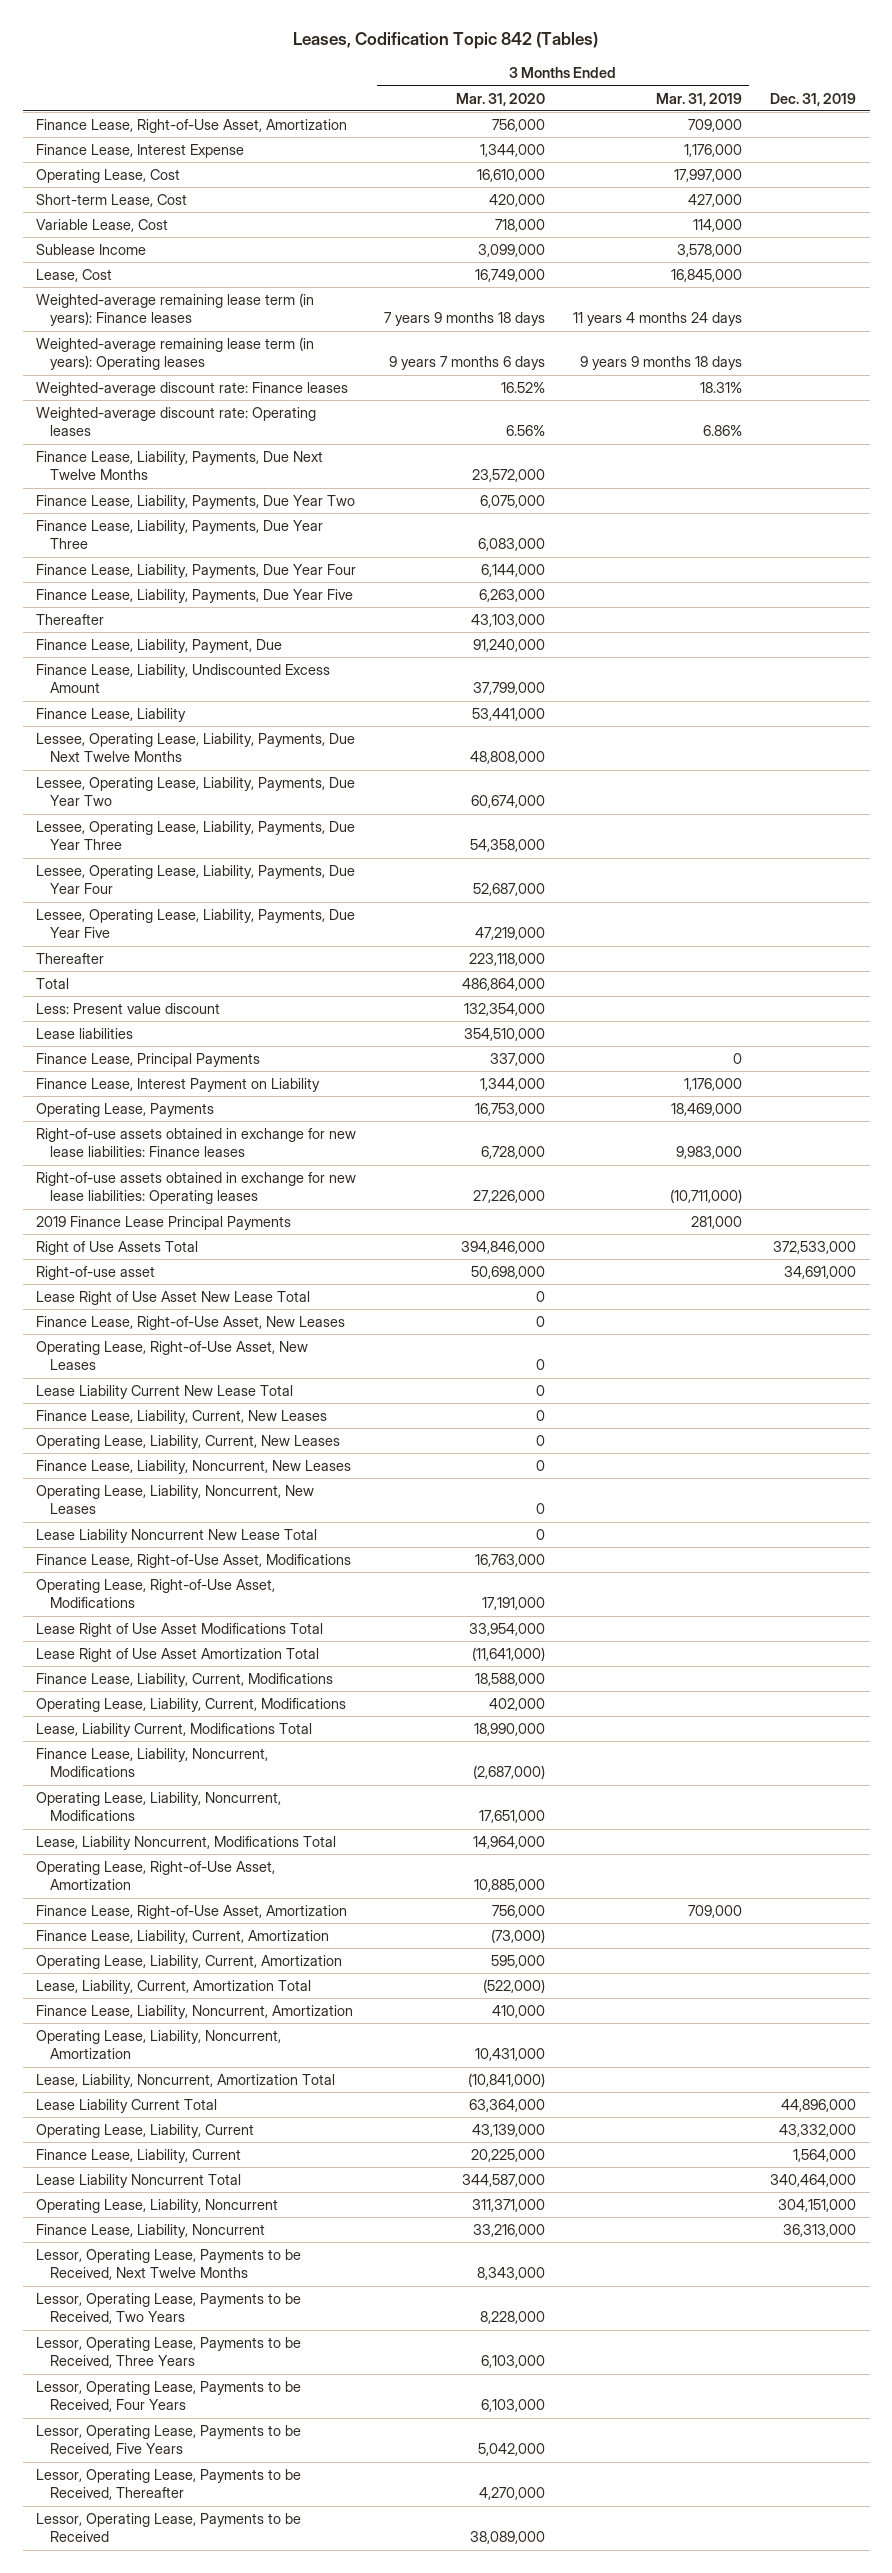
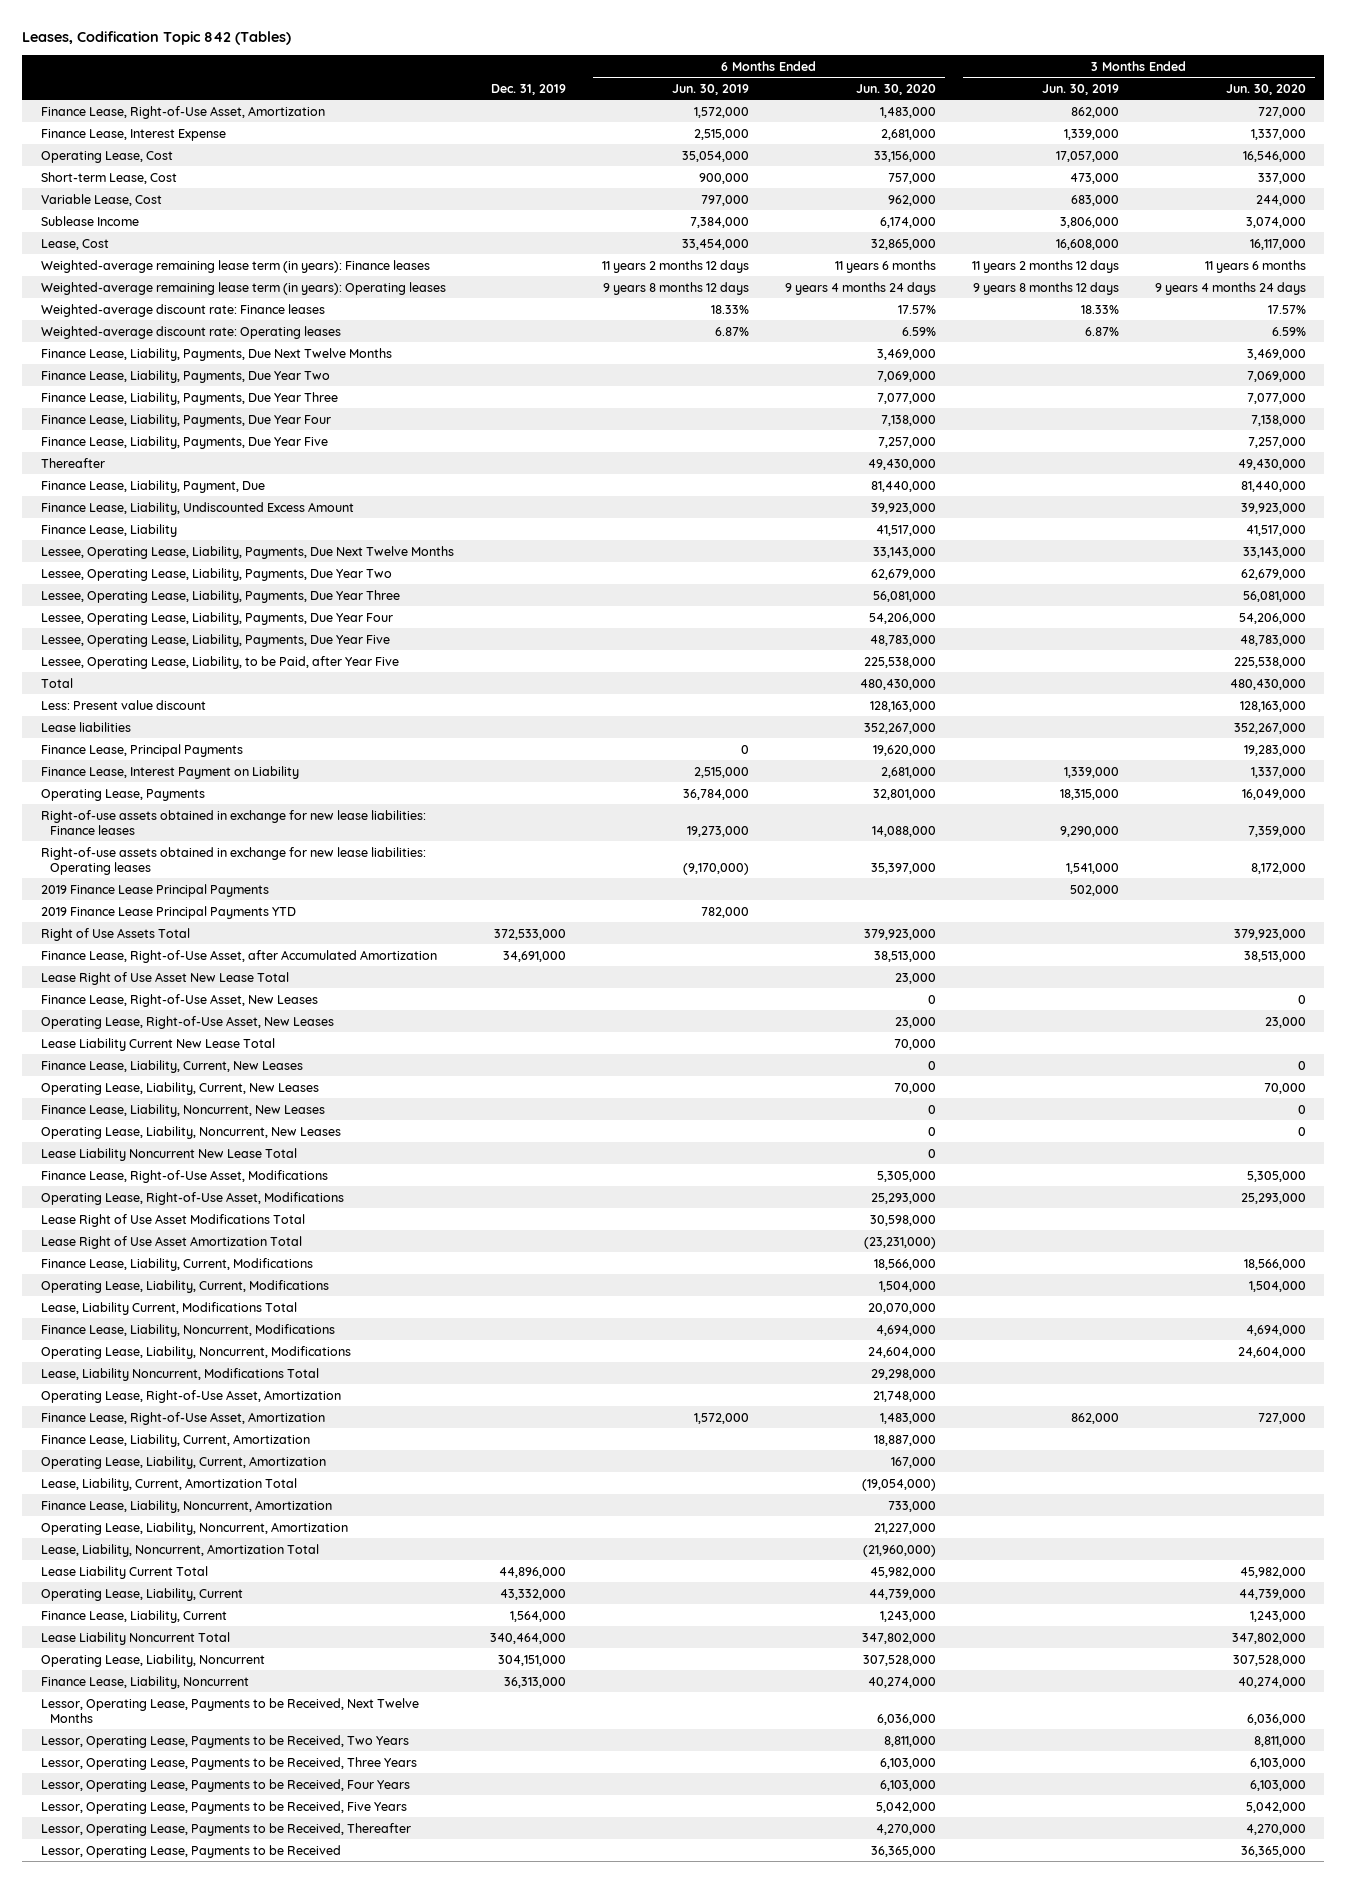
- | 3 Months Ended Mar. 31, 2020 | 3 Months Ended Mar. 31, 2019 | Dec. 31, 2019
+ | Dec. 31, 2019 | 6 Months Ended Jun. 30, 2019 | 6 Months Ended Jun. 30, 2020 | 3 Months Ended Jun. 30, 2019 | 3 Months Ended Jun. 30, 2020
- Thereafter | 223,118,000 | |
+ Lessee, Operating Lease, Liability, to be Paid, after Year Five | | | 225,538,000 | | 225,538,000
+ 2019 Finance Lease Principal Payments YTD | | 782,000 | | |
- Right-of-use asset | 50,698,000 | | 34,691,000
+ Finance Lease, Right-of-Use Asset, after Accumulated Amortization | 34,691,000 | | 38,513,000 | | 38,513,000

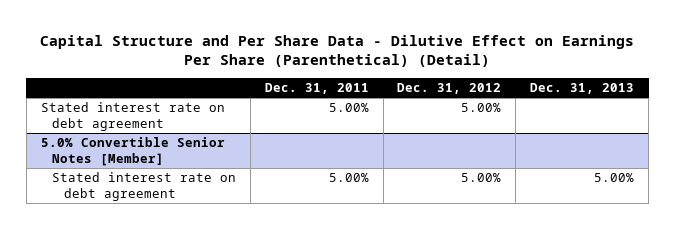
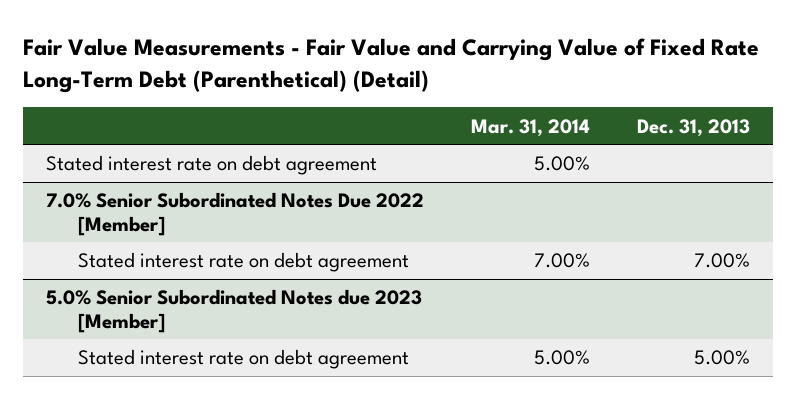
- Capital Structure and Per Share Data - Dilutive Effect on Earnings Per Share (Parenthetical) (Detail)
+ Fair Value Measurements - Fair Value and Carrying Value of Fixed Rate Long-Term Debt (Parenthetical) (Detail)
- | Dec. 31, 2011 | Dec. 31, 2012 | Dec. 31, 2013
+ | Mar. 31, 2014 | Dec. 31, 2013
- 5.0% Convertible Senior Notes [Member]
+ 7.0% Senior Subordinated Notes Due 2022 [Member]
+ Stated interest rate on debt agreement | 7.00% | 7.00%
+ 5.0% Senior Subordinated Notes due 2023 [Member]

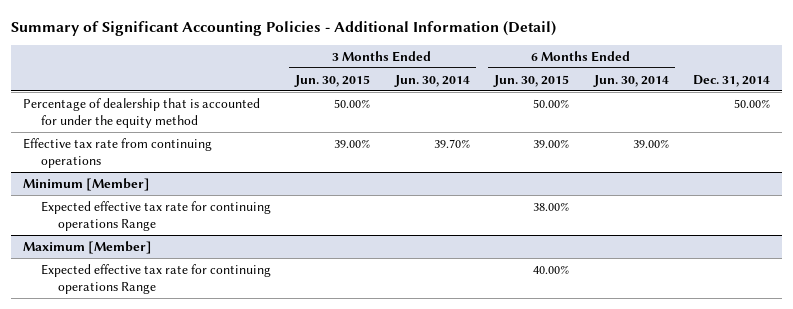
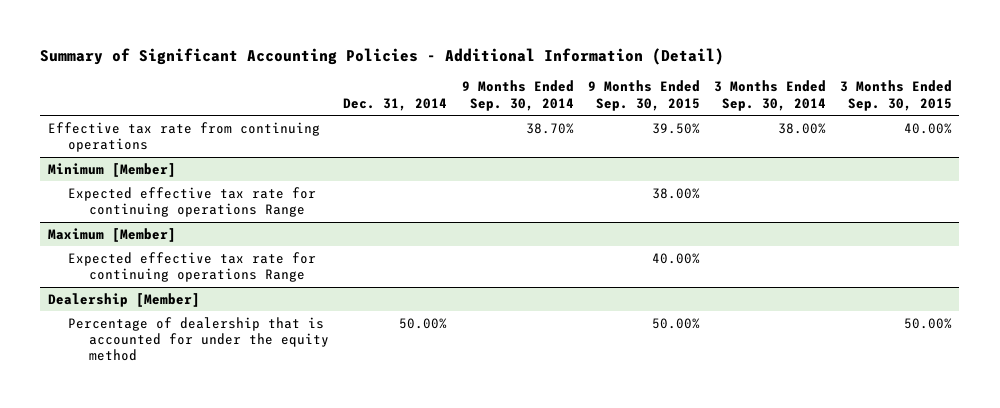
- | 3 Months Ended Jun. 30, 2015 | 3 Months Ended Jun. 30, 2014 | 6 Months Ended Jun. 30, 2015 | 6 Months Ended Jun. 30, 2014 | Dec. 31, 2014
+ | Dec. 31, 2014 | 9 Months Ended Sep. 30, 2014 | 9 Months Ended Sep. 30, 2015 | 3 Months Ended Sep. 30, 2014 | 3 Months Ended Sep. 30, 2015
- Percentage of dealership that is accounted for under the equity method | 50.00% | | 50.00% | | 50.00%
+ Dealership [Member]
+ Percentage of dealership that is accounted for under the equity method | 50.00% | | 50.00% | | 50.00%

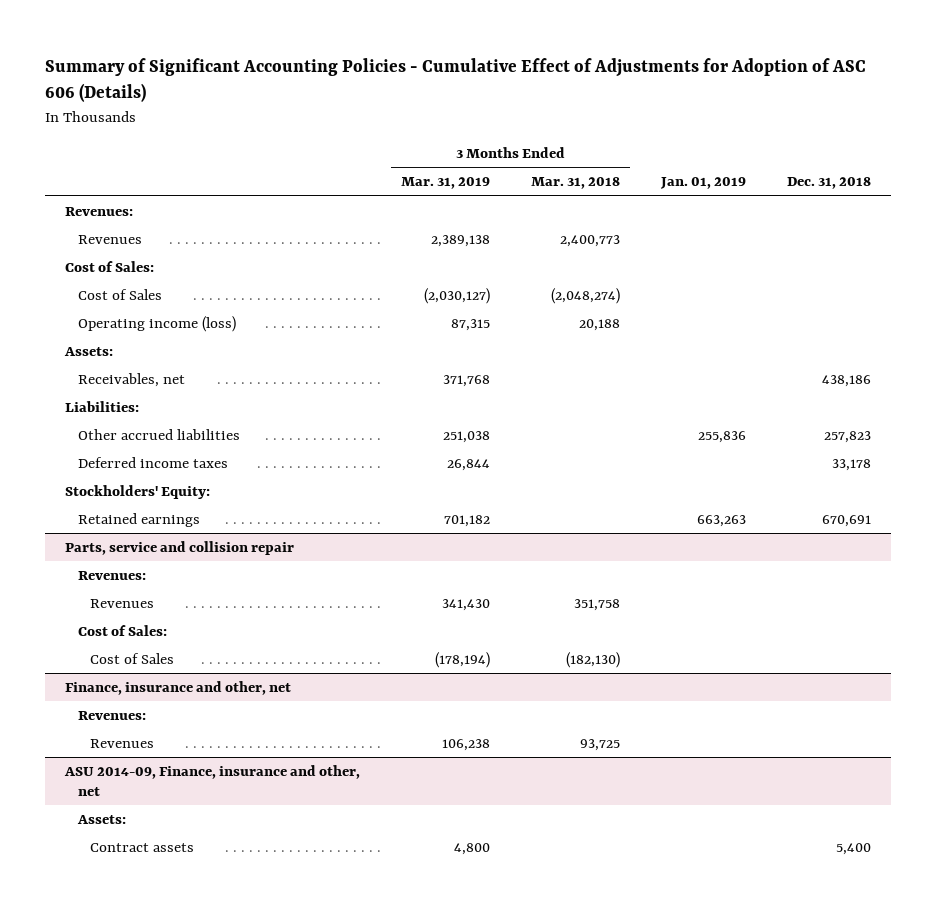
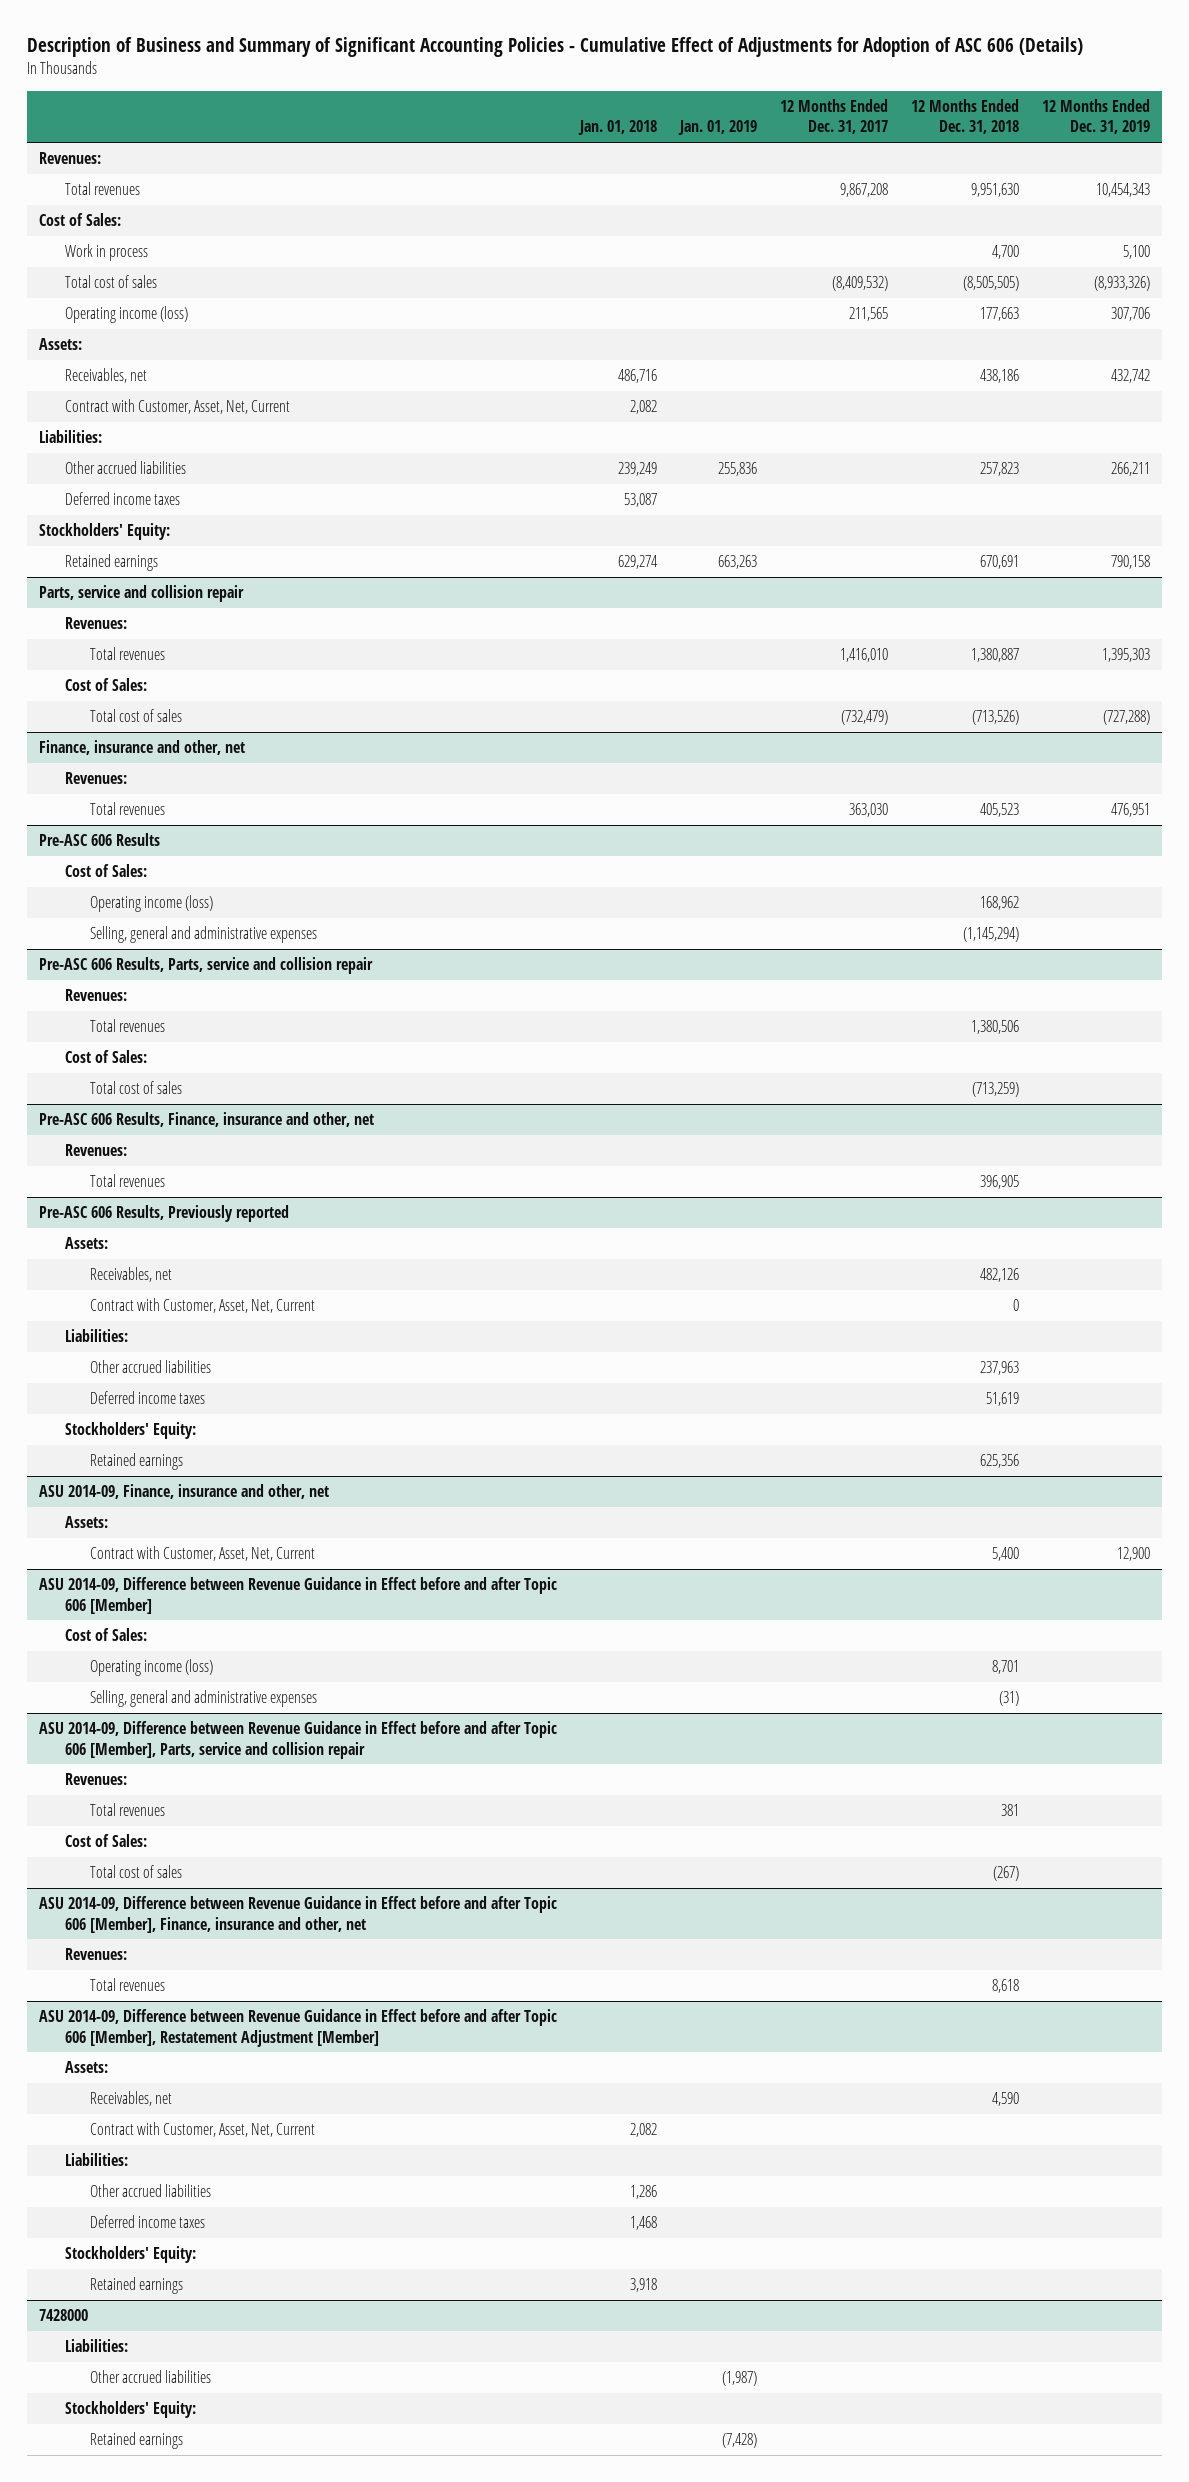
- Summary of Significant Accounting Policies - Cumulative Effect of Adjustments for Adoption of ASC 606 (Details)
+ Description of Business and Summary of Significant Accounting Policies - Cumulative Effect of Adjustments for Adoption of ASC 606 (Details)
- | 3 Months Ended Mar. 31, 2019 | 3 Months Ended Mar. 31, 2018 | Jan. 01, 2019 | Dec. 31, 2018
+ | Jan. 01, 2018 | Jan. 01, 2019 | 12 Months Ended Dec. 31, 2017 | 12 Months Ended Dec. 31, 2018 | 12 Months Ended Dec. 31, 2019
- Revenues | 2,389,138 | 2,400,773 | |
+ Total revenues | | | 9,867,208 | 9,951,630 | 10,454,343
- Cost of Sales | (2,030,127) | (2,048,274) | |
+ Work in process | | | | 4,700 | 5,100
+ Total cost of sales | | | (8,409,532) | (8,505,505) | (8,933,326)
+ Contract with Customer, Asset, Net, Current | 2,082 | | | |
@ Parts, service and collision repair
- Revenues | 341,430 | 351,758 | |
+ Total revenues | | | 1,416,010 | 1,380,887 | 1,395,303
- Cost of Sales | (178,194) | (182,130) | |
+ Total cost of sales | | | (732,479) | (713,526) | (727,288)
@ Finance, insurance and other, net
- Revenues | 106,238 | 93,725 | |
+ Total revenues | | | 363,030 | 405,523 | 476,951
+ Pre-ASC 606 Results
+ Cost of Sales:
+ Operating income (loss) | | | | 168,962 |
+ Selling, general and administrative expenses | | | | (1,145,294) |
+ Pre-ASC 606 Results, Parts, service and collision repair
+ Revenues:
+ Total revenues | | | | 1,380,506 |
+ Cost of Sales:
+ Total cost of sales | | | | (713,259) |
+ Pre-ASC 606 Results, Finance, insurance and other, net
+ Revenues:
+ Total revenues | | | | 396,905 |
+ Pre-ASC 606 Results, Previously reported
+ Assets:
+ Receivables, net | | | | 482,126 |
+ Contract with Customer, Asset, Net, Current | | | | 0 |
+ Liabilities:
+ Other accrued liabilities | | | | 237,963 |
+ Deferred income taxes | | | | 51,619 |
+ Stockholders' Equity:
+ Retained earnings | | | | 625,356 |
@ ASU 2014-09, Finance, insurance and other, net
- Contract assets | 4,800 | | | 5,400
+ Contract with Customer, Asset, Net, Current | | | | 5,400 | 12,900
+ ASU 2014-09, Difference between Revenue Guidance in Effect before and after Topic 606 [Member]
+ Cost of Sales:
+ Operating income (loss) | | | | 8,701 |
+ Selling, general and administrative expenses | | | | (31) |
+ ASU 2014-09, Difference between Revenue Guidance in Effect before and after Topic 606 [Member], Parts, service and collision repair
+ Revenues:
+ Total revenues | | | | 381 |
+ Cost of Sales:
+ Total cost of sales | | | | (267) |
+ ASU 2014-09, Difference between Revenue Guidance in Effect before and after Topic 606 [Member], Finance, insurance and other, net
+ Revenues:
+ Total revenues | | | | 8,618 |
+ ASU 2014-09, Difference between Revenue Guidance in Effect before and after Topic 606 [Member], Restatement Adjustment [Member]
+ Assets:
+ Receivables, net | | | | 4,590 |
+ Contract with Customer, Asset, Net, Current | 2,082 | | | |
+ Liabilities:
+ Other accrued liabilities | 1,286 | | | |
+ Deferred income taxes | 1,468 | | | |
+ Stockholders' Equity:
+ Retained earnings | 3,918 | | | |
+ 7428000
+ Liabilities:
+ Other accrued liabilities | | (1,987) | | |
+ Stockholders' Equity:
+ Retained earnings | | (7,428) | | |

